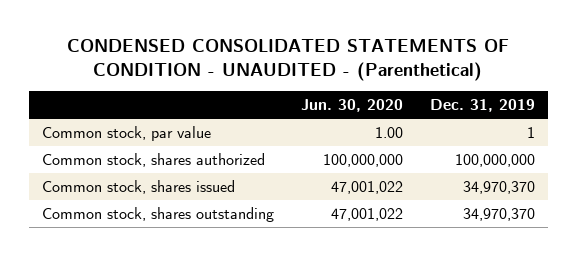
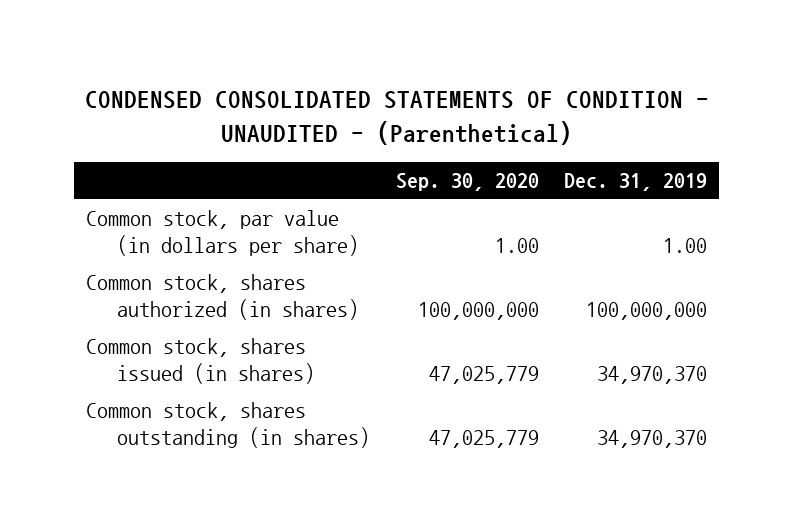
- | Jun. 30, 2020 | Dec. 31, 2019
+ | Sep. 30, 2020 | Dec. 31, 2019
- Common stock, par value | 1.00 | 1
- Common stock, shares authorized | 100,000,000 | 100,000,000
- Common stock, shares issued | 47,001,022 | 34,970,370
- Common stock, shares outstanding | 47,001,022 | 34,970,370
+ Common stock, par value (in dollars per share) | 1.00 | 1.00
+ Common stock, shares authorized (in shares) | 100,000,000 | 100,000,000
+ Common stock, shares issued (in shares) | 47,025,779 | 34,970,370
+ Common stock, shares outstanding (in shares) | 47,025,779 | 34,970,370

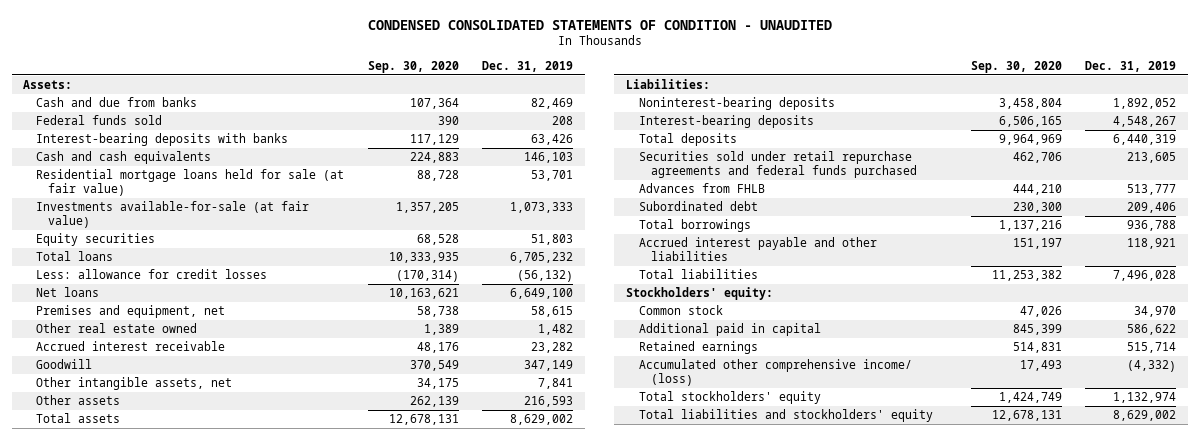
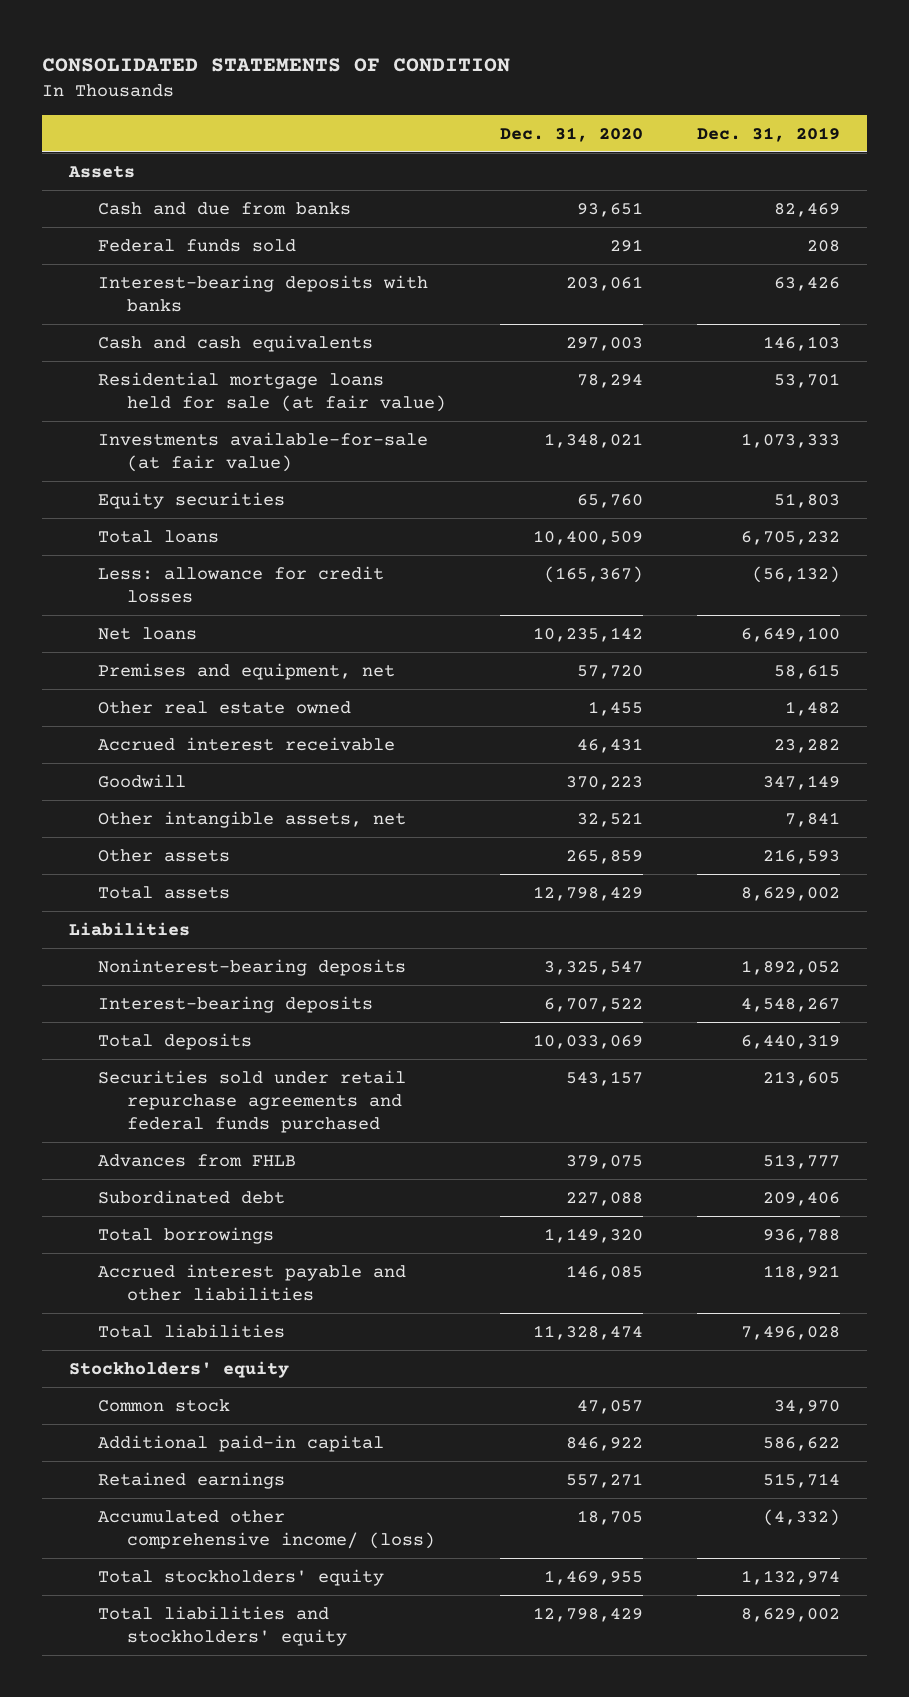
- CONDENSED CONSOLIDATED STATEMENTS OF CONDITION - UNAUDITED
+ CONSOLIDATED STATEMENTS OF CONDITION
- | Sep. 30, 2020 | Dec. 31, 2019
+ | Dec. 31, 2020 | Dec. 31, 2019
- Assets:
+ Assets
- Liabilities:
+ Liabilities
- Stockholders' equity:
+ Stockholders' equity
- Additional paid in capital | 845,399 | 586,622
+ Additional paid-in capital | 846,922 | 586,622

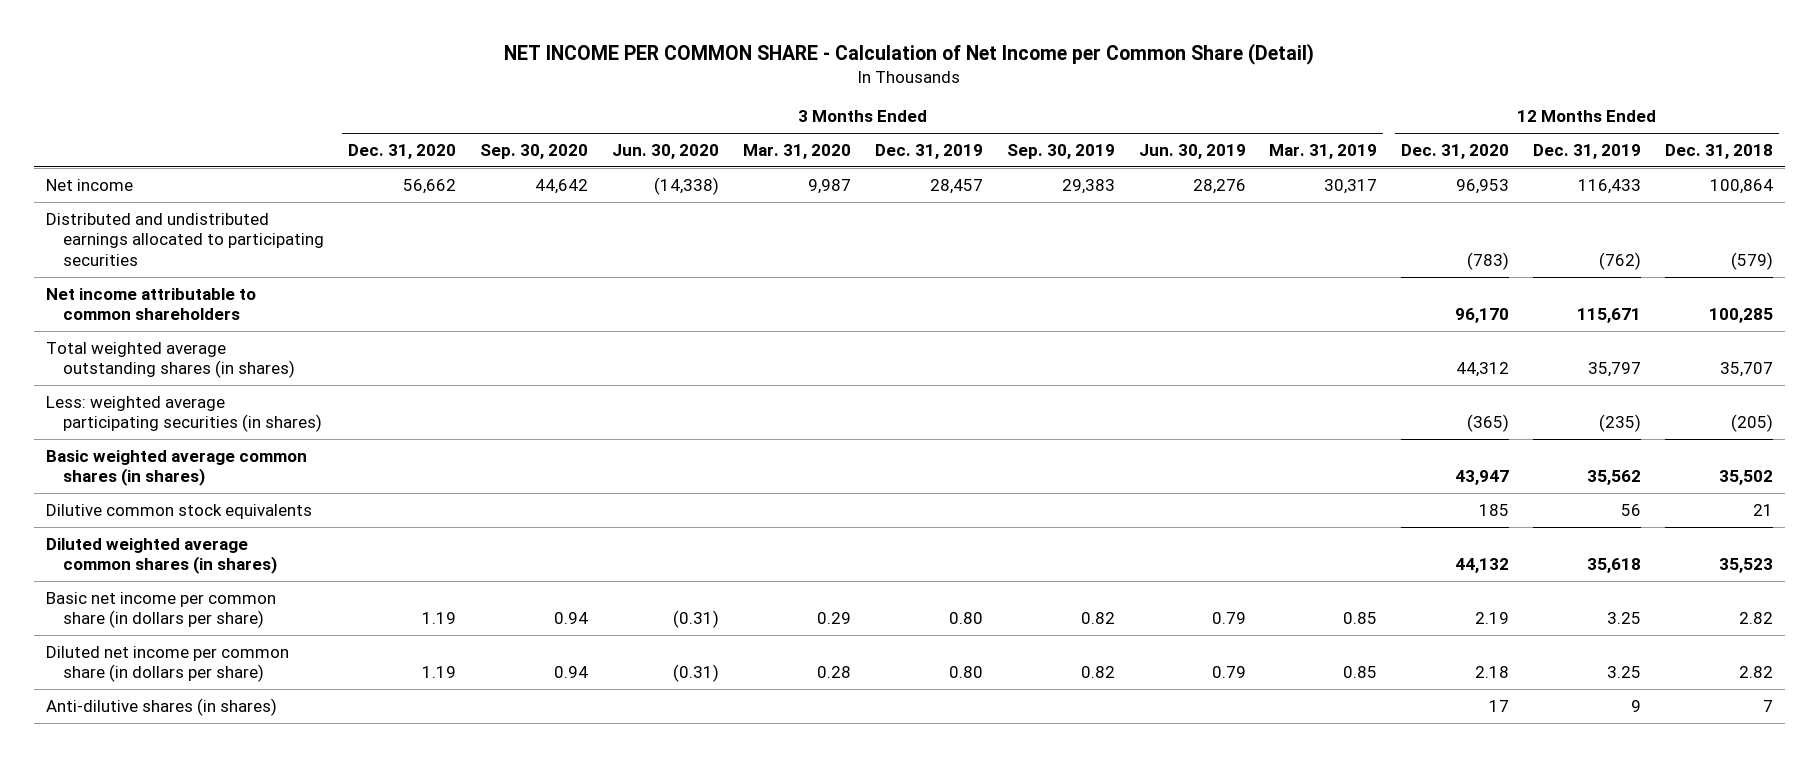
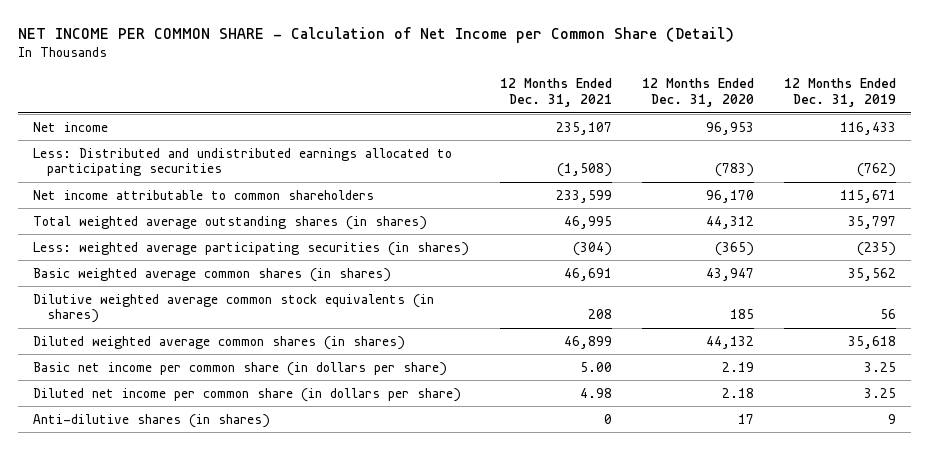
- | 3 Months Ended Dec. 31, 2020 | 3 Months Ended Sep. 30, 2020 | 3 Months Ended Jun. 30, 2020 | 3 Months Ended Mar. 31, 2020 | 3 Months Ended Dec. 31, 2019 | 3 Months Ended Sep. 30, 2019 | 3 Months Ended Jun. 30, 2019 | 3 Months Ended Mar. 31, 2019 | 12 Months Ended Dec. 31, 2020 | 12 Months Ended Dec. 31, 2019 | 12 Months Ended Dec. 31, 2018
+ | 12 Months Ended Dec. 31, 2021 | 12 Months Ended Dec. 31, 2020 | 12 Months Ended Dec. 31, 2019
- Distributed and undistributed earnings allocated to participating securities | | | | | | | | | (783) | (762) | (579)
+ Less: Distributed and undistributed earnings allocated to participating securities | (1,508) | (783) | (762)
- Dilutive common stock equivalents | | | | | | | | | 185 | 56 | 21
+ Dilutive weighted average common stock equivalents (in shares) | 208 | 185 | 56

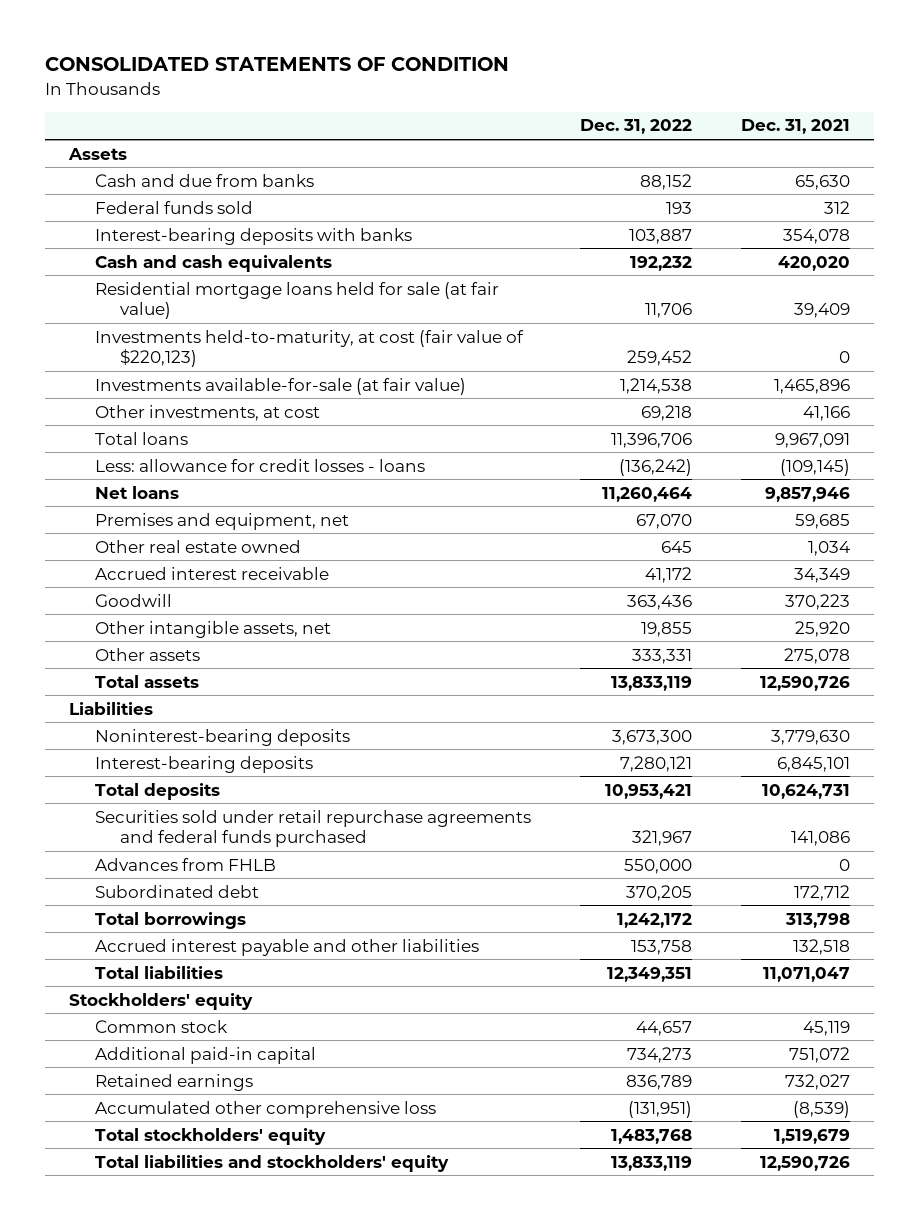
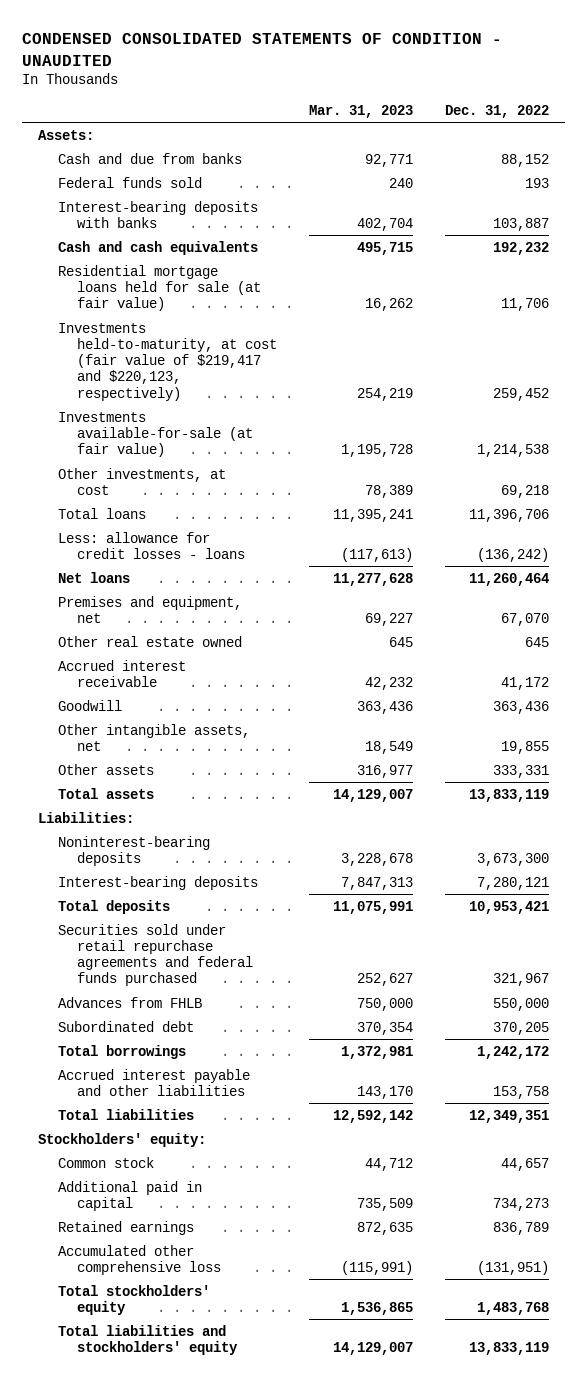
- CONSOLIDATED STATEMENTS OF CONDITION
+ CONDENSED CONSOLIDATED STATEMENTS OF CONDITION - UNAUDITED
- | Dec. 31, 2022 | Dec. 31, 2021
+ | Mar. 31, 2023 | Dec. 31, 2022
- Assets
+ Assets:
- Investments held-to-maturity, at cost (fair value of $220,123) | 259,452 | 0
+ Investments held-to-maturity, at cost (fair value of $219,417 and $220,123, respectively) | 254,219 | 259,452
- Liabilities
+ Liabilities:
- Stockholders' equity
+ Stockholders' equity:
- Additional paid-in capital | 734,273 | 751,072
+ Additional paid in capital | 735,509 | 734,273

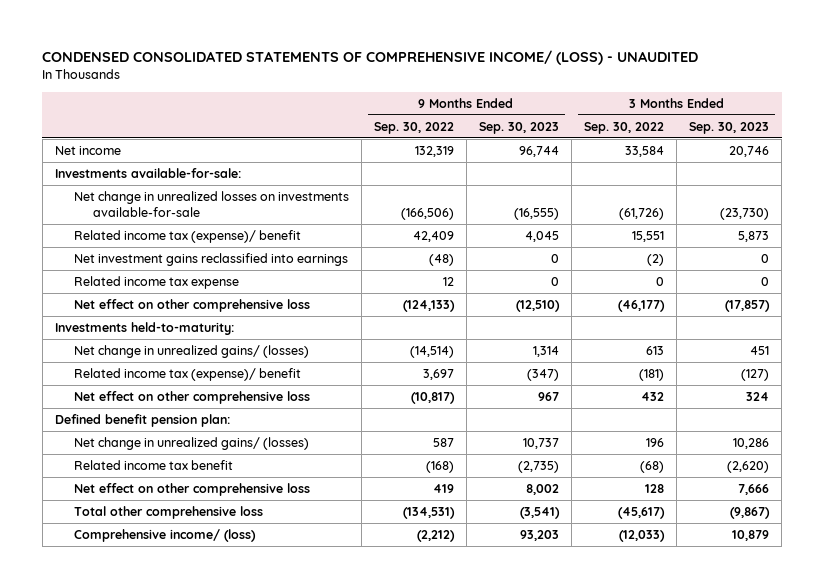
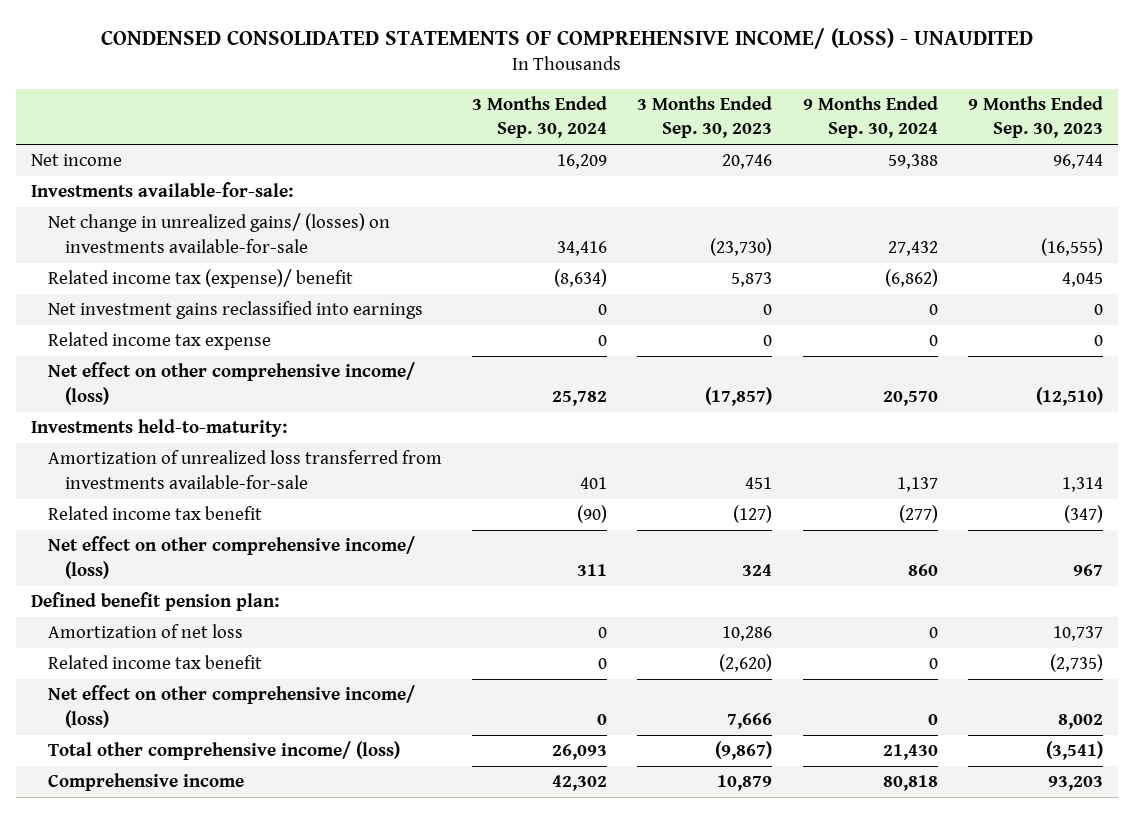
- | 9 Months Ended Sep. 30, 2022 | 9 Months Ended Sep. 30, 2023 | 3 Months Ended Sep. 30, 2022 | 3 Months Ended Sep. 30, 2023
+ | 3 Months Ended Sep. 30, 2024 | 3 Months Ended Sep. 30, 2023 | 9 Months Ended Sep. 30, 2024 | 9 Months Ended Sep. 30, 2023
- Net change in unrealized losses on investments available-for-sale | (166,506) | (16,555) | (61,726) | (23,730)
+ Net change in unrealized gains/ (losses) on investments available-for-sale | 34,416 | (23,730) | 27,432 | (16,555)
- Net effect on other comprehensive loss | (124,133) | (12,510) | (46,177) | (17,857)
+ Net effect on other comprehensive income/ (loss) | 25,782 | (17,857) | 20,570 | (12,510)
- Net change in unrealized gains/ (losses) | (14,514) | 1,314 | 613 | 451
- Related income tax (expense)/ benefit | 3,697 | (347) | (181) | (127)
- Net effect on other comprehensive loss | (10,817) | 967 | 432 | 324
+ Amortization of unrealized loss transferred from investments available-for-sale | 401 | 451 | 1,137 | 1,314
+ Related income tax benefit | (90) | (127) | (277) | (347)
+ Net effect on other comprehensive income/ (loss) | 311 | 324 | 860 | 967
- Net change in unrealized gains/ (losses) | 587 | 10,737 | 196 | 10,286
+ Amortization of net loss | 0 | 10,286 | 0 | 10,737
- Net effect on other comprehensive loss | 419 | 8,002 | 128 | 7,666
- Total other comprehensive loss | (134,531) | (3,541) | (45,617) | (9,867)
- Comprehensive income/ (loss) | (2,212) | 93,203 | (12,033) | 10,879
+ Net effect on other comprehensive income/ (loss) | 0 | 7,666 | 0 | 8,002
+ Total other comprehensive income/ (loss) | 26,093 | (9,867) | 21,430 | (3,541)
+ Comprehensive income | 42,302 | 10,879 | 80,818 | 93,203

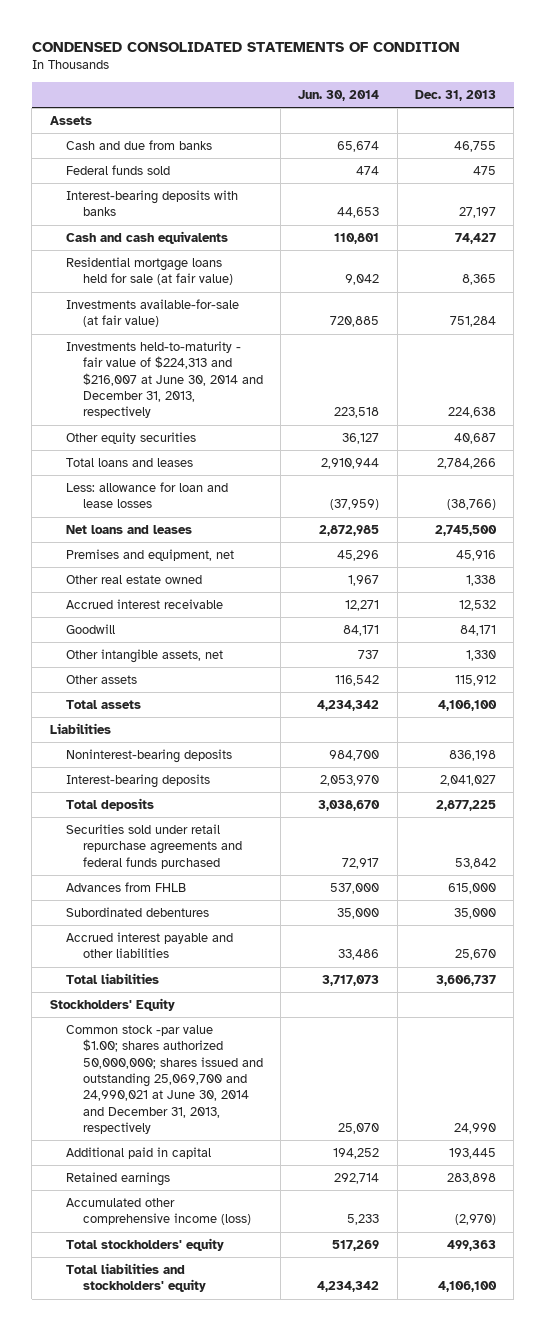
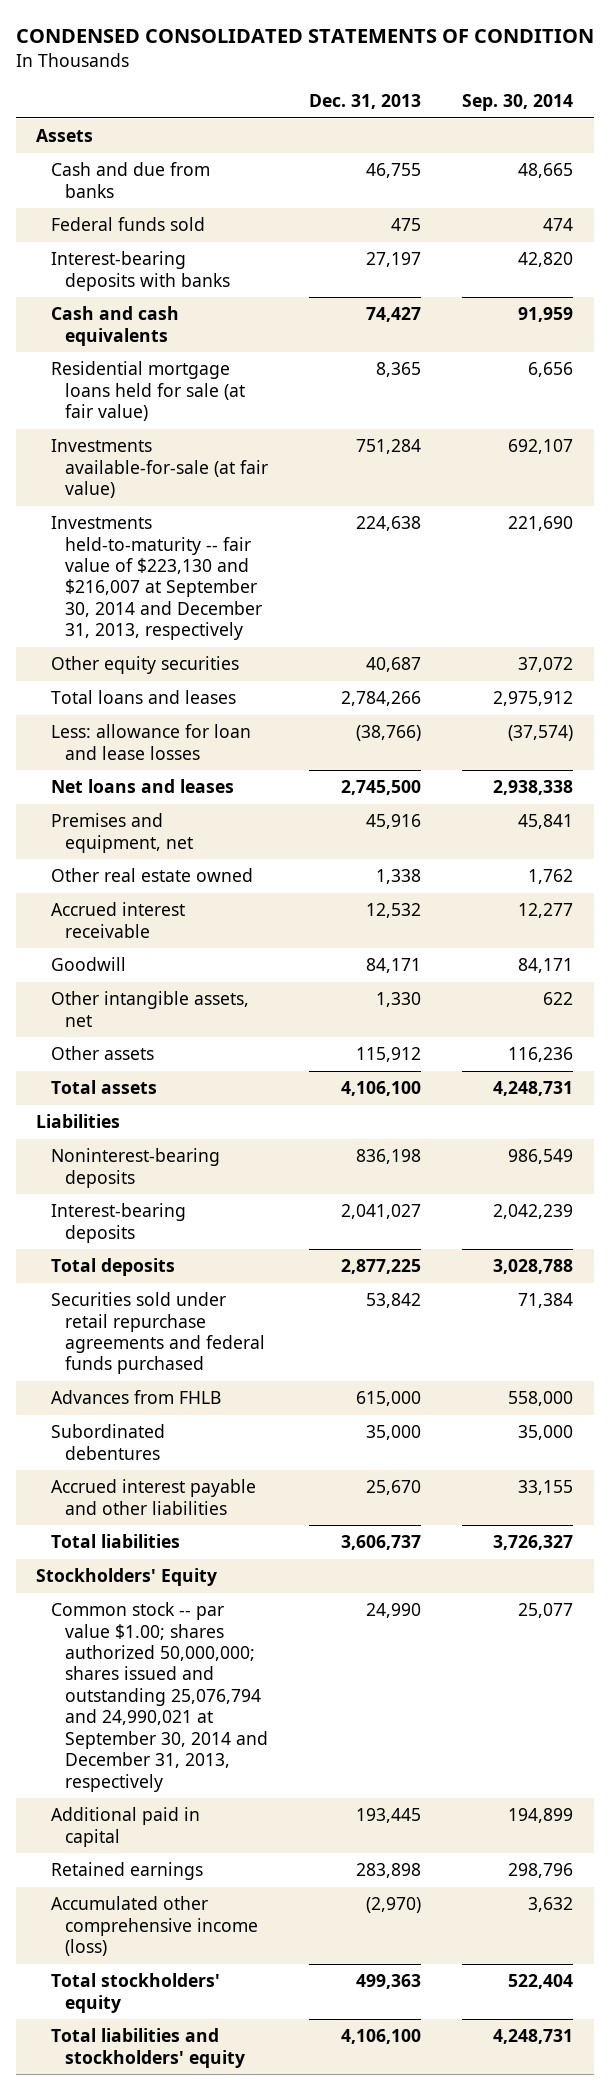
- | Jun. 30, 2014 | Dec. 31, 2013
+ | Dec. 31, 2013 | Sep. 30, 2014
- Investments held-to-maturity - fair value of $224,313 and $216,007 at June 30, 2014 and December 31, 2013, respectively | 223,518 | 224,638
+ Investments held-to-maturity -- fair value of $223,130 and $216,007 at September 30, 2014 and December 31, 2013, respectively | 224,638 | 221,690
- Common stock -par value $1.00; shares authorized 50,000,000; shares issued and outstanding 25,069,700 and 24,990,021 at June 30, 2014 and December 31, 2013, respectively | 25,070 | 24,990
+ Common stock -- par value $1.00; shares authorized 50,000,000; shares issued and outstanding 25,076,794 and 24,990,021 at September 30, 2014 and December 31, 2013, respectively | 24,990 | 25,077

